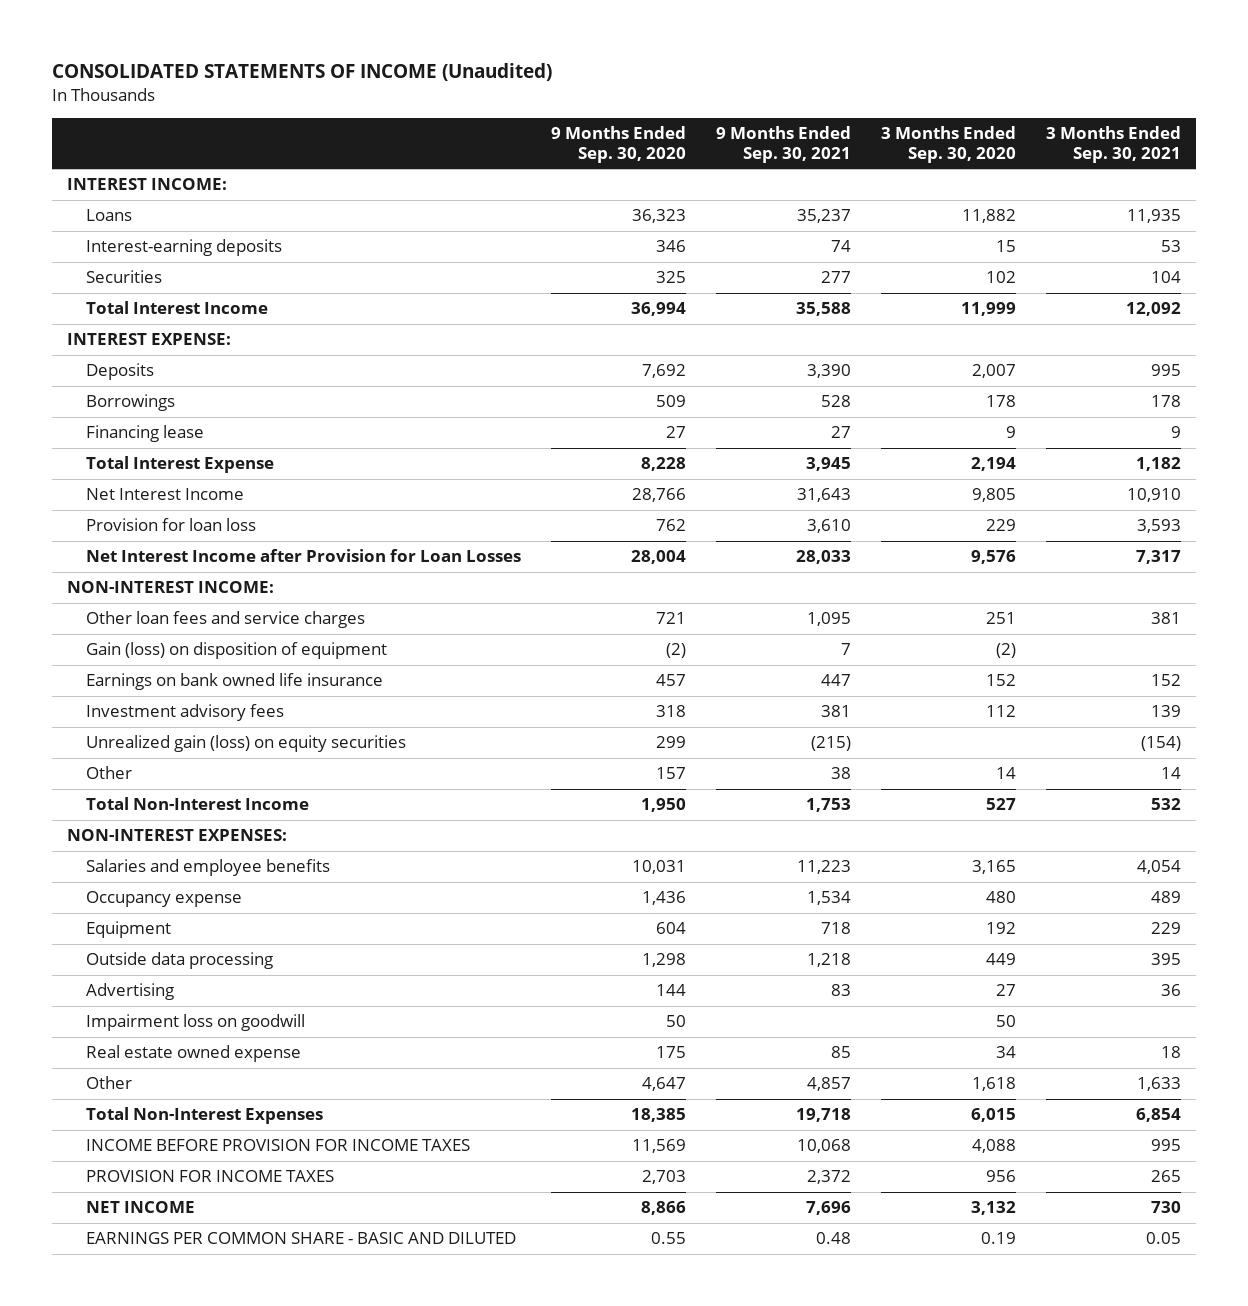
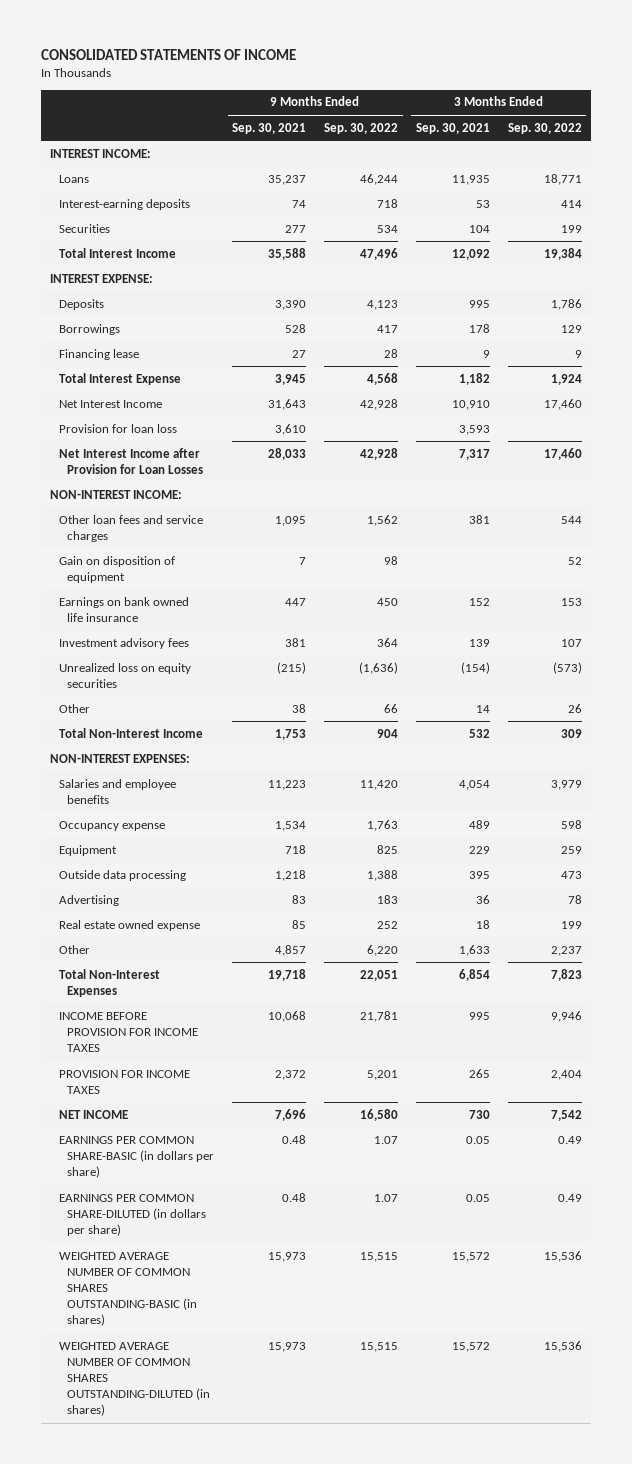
- CONSOLIDATED STATEMENTS OF INCOME (Unaudited)
+ CONSOLIDATED STATEMENTS OF INCOME
- | 9 Months Ended Sep. 30, 2020 | 9 Months Ended Sep. 30, 2021 | 3 Months Ended Sep. 30, 2020 | 3 Months Ended Sep. 30, 2021
+ | 9 Months Ended Sep. 30, 2021 | 9 Months Ended Sep. 30, 2022 | 3 Months Ended Sep. 30, 2021 | 3 Months Ended Sep. 30, 2022
- Gain (loss) on disposition of equipment | (2) | 7 | (2) |
+ Gain on disposition of equipment | 7 | 98 | | 52
- Unrealized gain (loss) on equity securities | 299 | (215) | | (154)
+ Unrealized loss on equity securities | (215) | (1,636) | (154) | (573)
- Impairment loss on goodwill | 50 | | 50 |
- EARNINGS PER COMMON SHARE - BASIC AND DILUTED | 0.55 | 0.48 | 0.19 | 0.05
+ EARNINGS PER COMMON SHARE-BASIC (in dollars per share) | 0.48 | 1.07 | 0.05 | 0.49
+ EARNINGS PER COMMON SHARE-DILUTED (in dollars per share) | 0.48 | 1.07 | 0.05 | 0.49
+ WEIGHTED AVERAGE NUMBER OF COMMON SHARES OUTSTANDING-BASIC (in shares) | 15,973 | 15,515 | 15,572 | 15,536
+ WEIGHTED AVERAGE NUMBER OF COMMON SHARES OUTSTANDING-DILUTED (in shares) | 15,973 | 15,515 | 15,572 | 15,536

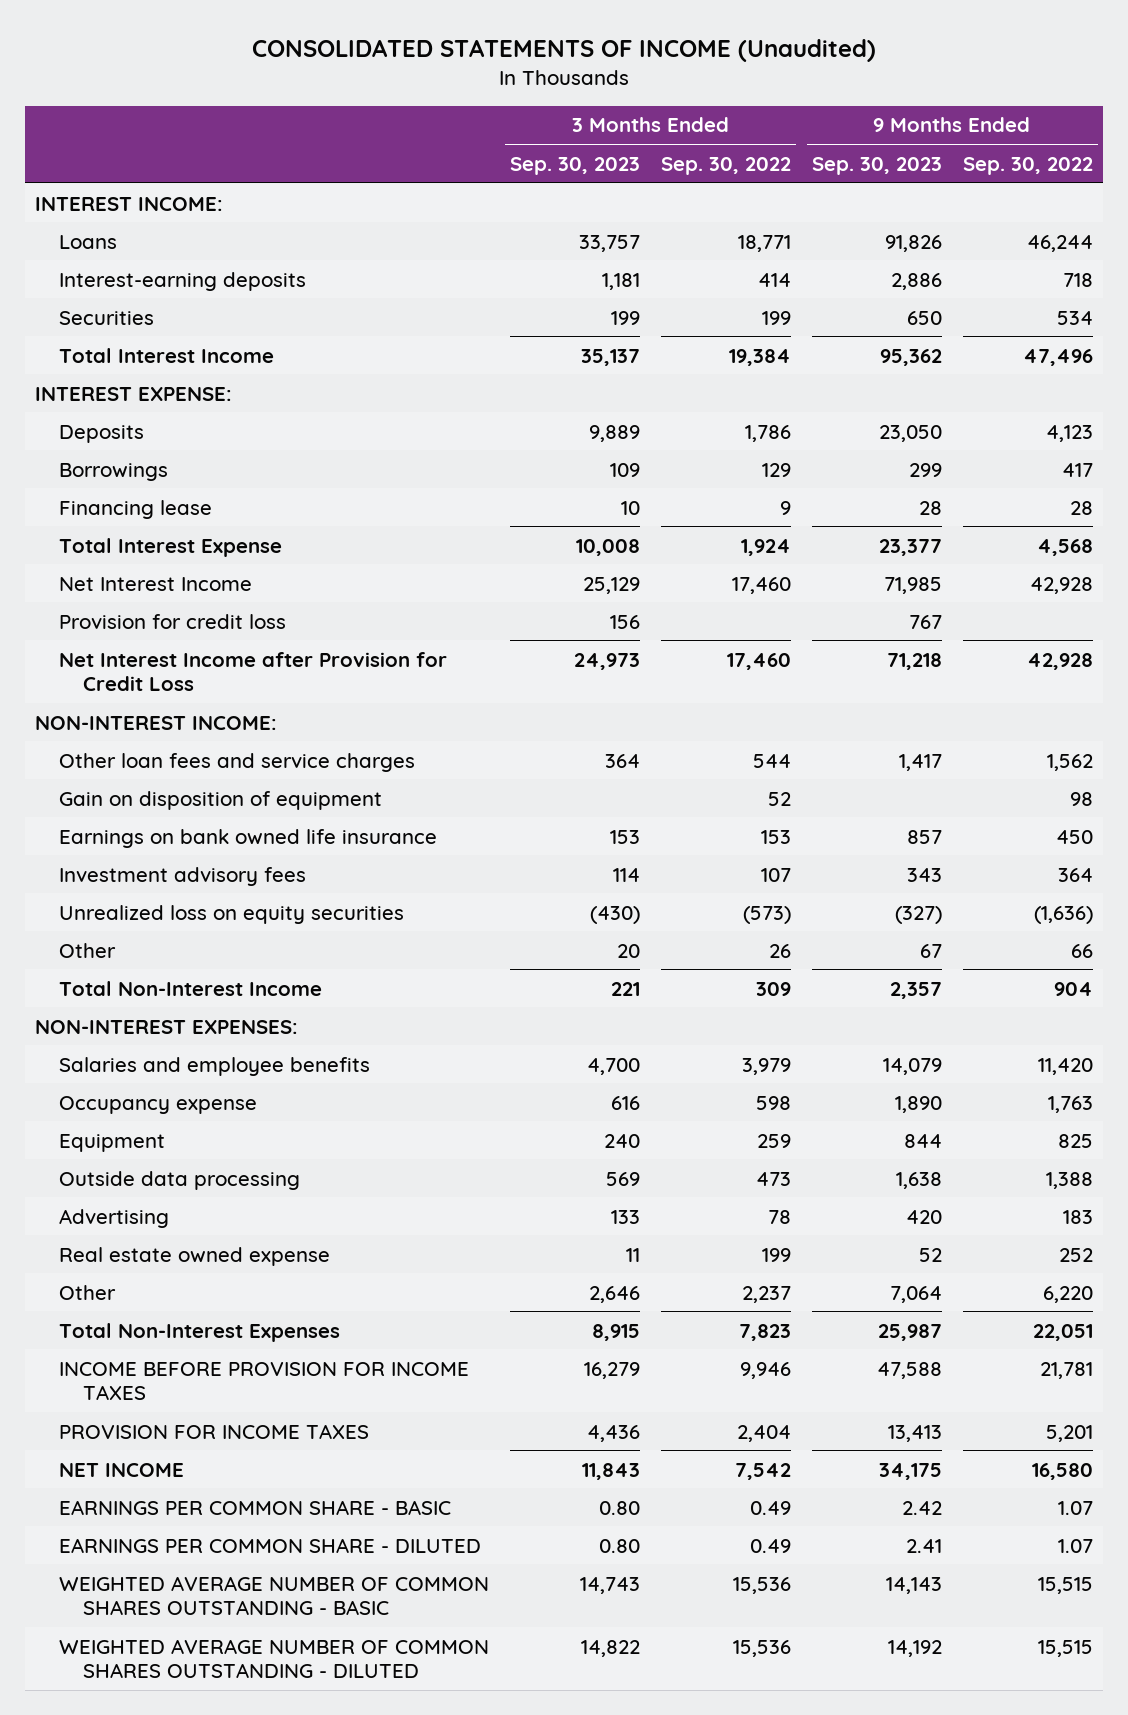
- CONSOLIDATED STATEMENTS OF INCOME
+ CONSOLIDATED STATEMENTS OF INCOME (Unaudited)
- | 9 Months Ended Sep. 30, 2021 | 9 Months Ended Sep. 30, 2022 | 3 Months Ended Sep. 30, 2021 | 3 Months Ended Sep. 30, 2022
+ | 3 Months Ended Sep. 30, 2023 | 3 Months Ended Sep. 30, 2022 | 9 Months Ended Sep. 30, 2023 | 9 Months Ended Sep. 30, 2022
- Provision for loan loss | 3,610 | | 3,593 |
- Net Interest Income after Provision for Loan Losses | 28,033 | 42,928 | 7,317 | 17,460
+ Provision for credit loss | 156 | | 767 |
+ Net Interest Income after Provision for Credit Loss | 24,973 | 17,460 | 71,218 | 42,928
- EARNINGS PER COMMON SHARE-BASIC (in dollars per share) | 0.48 | 1.07 | 0.05 | 0.49
- EARNINGS PER COMMON SHARE-DILUTED (in dollars per share) | 0.48 | 1.07 | 0.05 | 0.49
- WEIGHTED AVERAGE NUMBER OF COMMON SHARES OUTSTANDING-BASIC (in shares) | 15,973 | 15,515 | 15,572 | 15,536
- WEIGHTED AVERAGE NUMBER OF COMMON SHARES OUTSTANDING-DILUTED (in shares) | 15,973 | 15,515 | 15,572 | 15,536
+ EARNINGS PER COMMON SHARE - BASIC | 0.80 | 0.49 | 2.42 | 1.07
+ EARNINGS PER COMMON SHARE - DILUTED | 0.80 | 0.49 | 2.41 | 1.07
+ WEIGHTED AVERAGE NUMBER OF COMMON SHARES OUTSTANDING - BASIC | 14,743 | 15,536 | 14,143 | 15,515
+ WEIGHTED AVERAGE NUMBER OF COMMON SHARES OUTSTANDING - DILUTED | 14,822 | 15,536 | 14,192 | 15,515

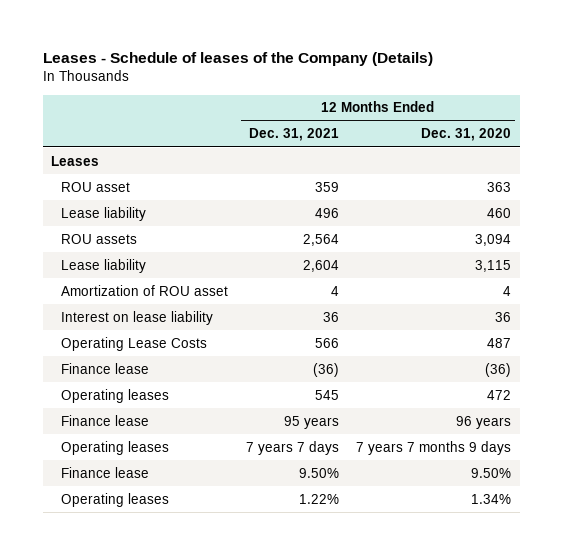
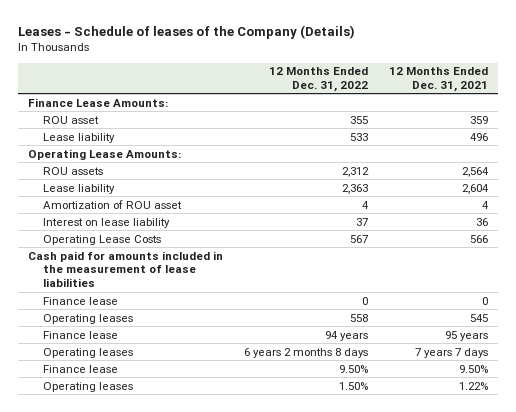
- | 12 Months Ended Dec. 31, 2021 | 12 Months Ended Dec. 31, 2020
+ | 12 Months Ended Dec. 31, 2022 | 12 Months Ended Dec. 31, 2021
- Leases
+ Finance Lease Amounts:
+ Operating Lease Amounts:
- Finance lease | (36) | (36)
+ Cash paid for amounts included in the measurement of lease liabilities
+ Finance lease | 0 | 0

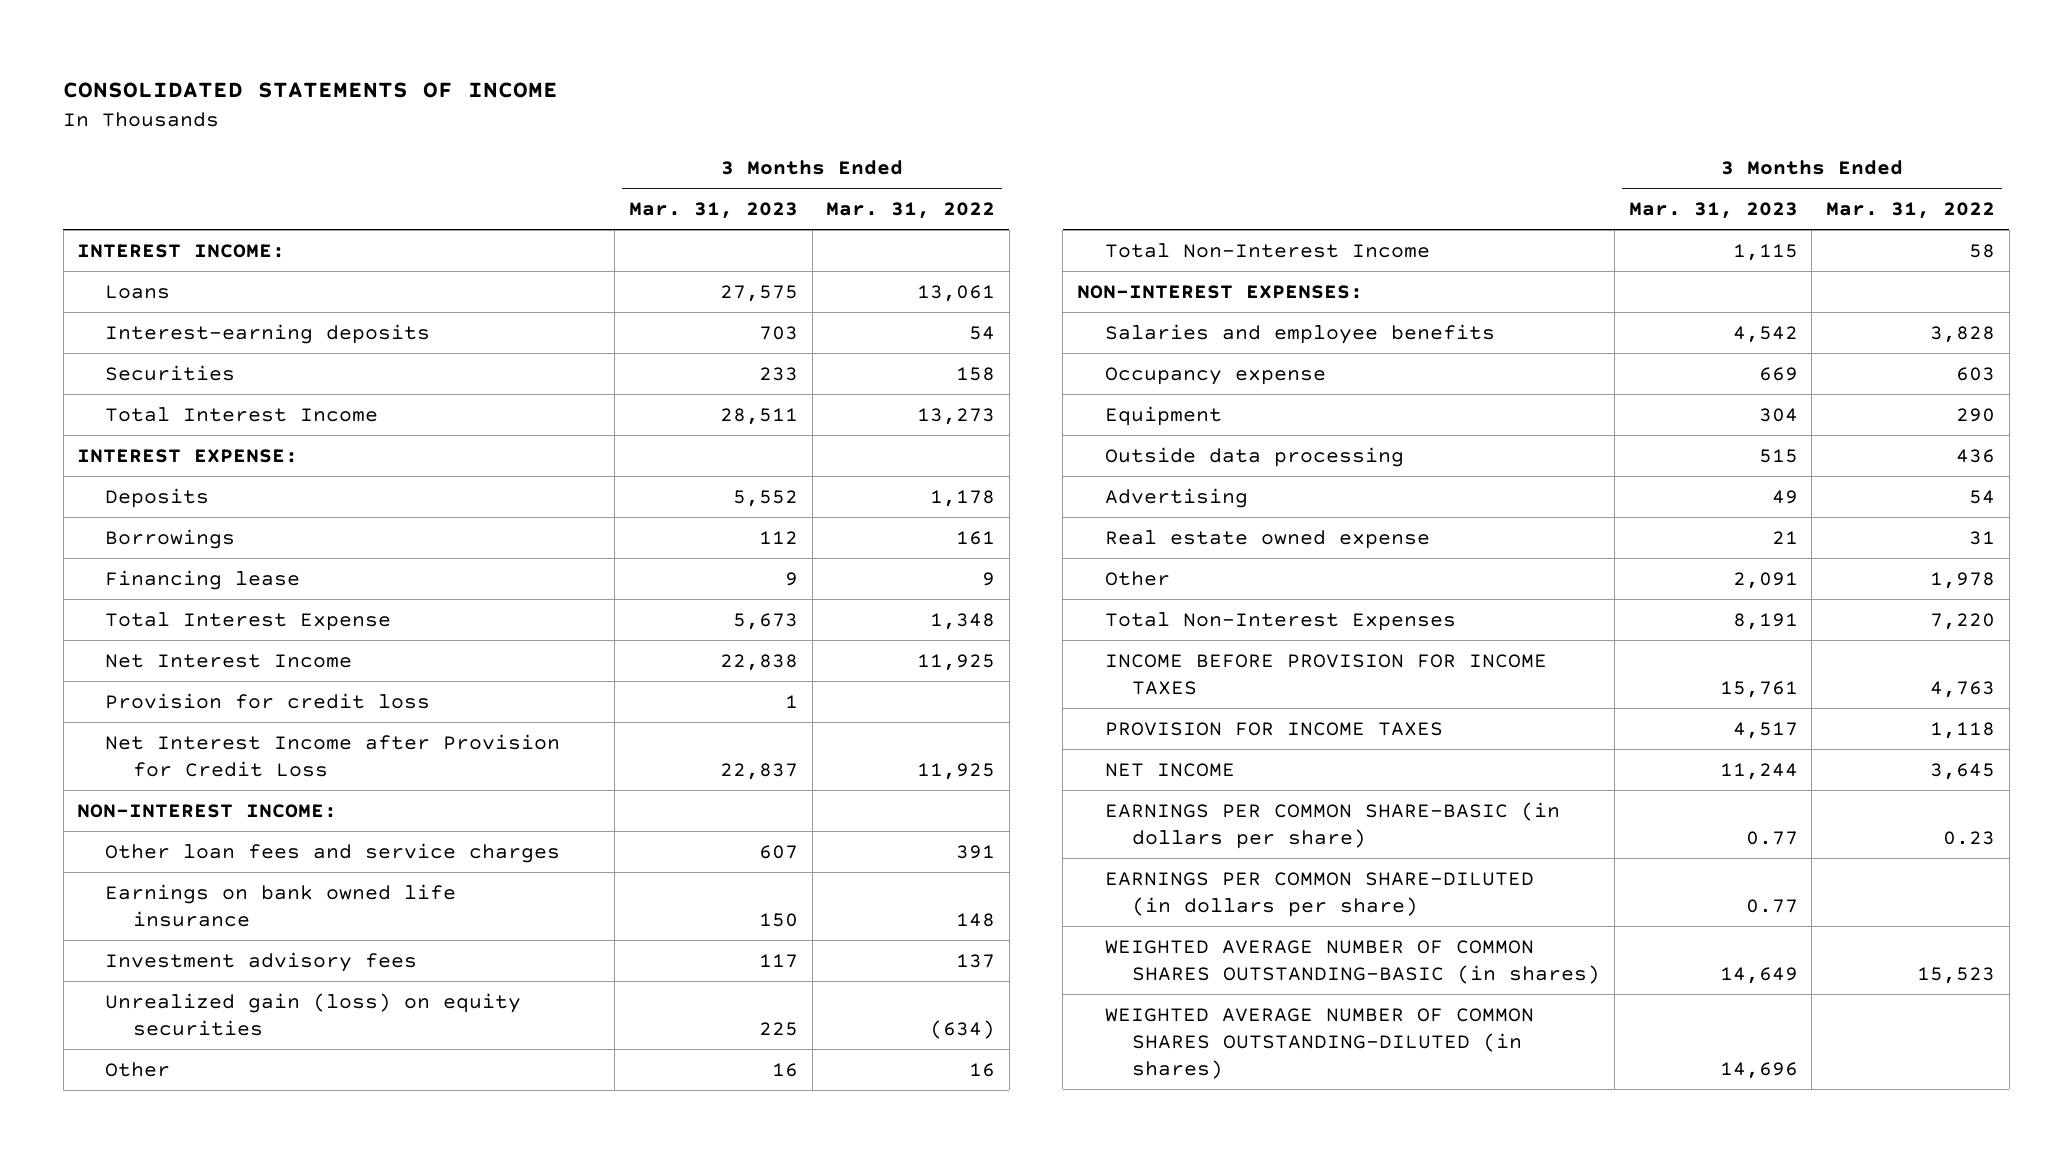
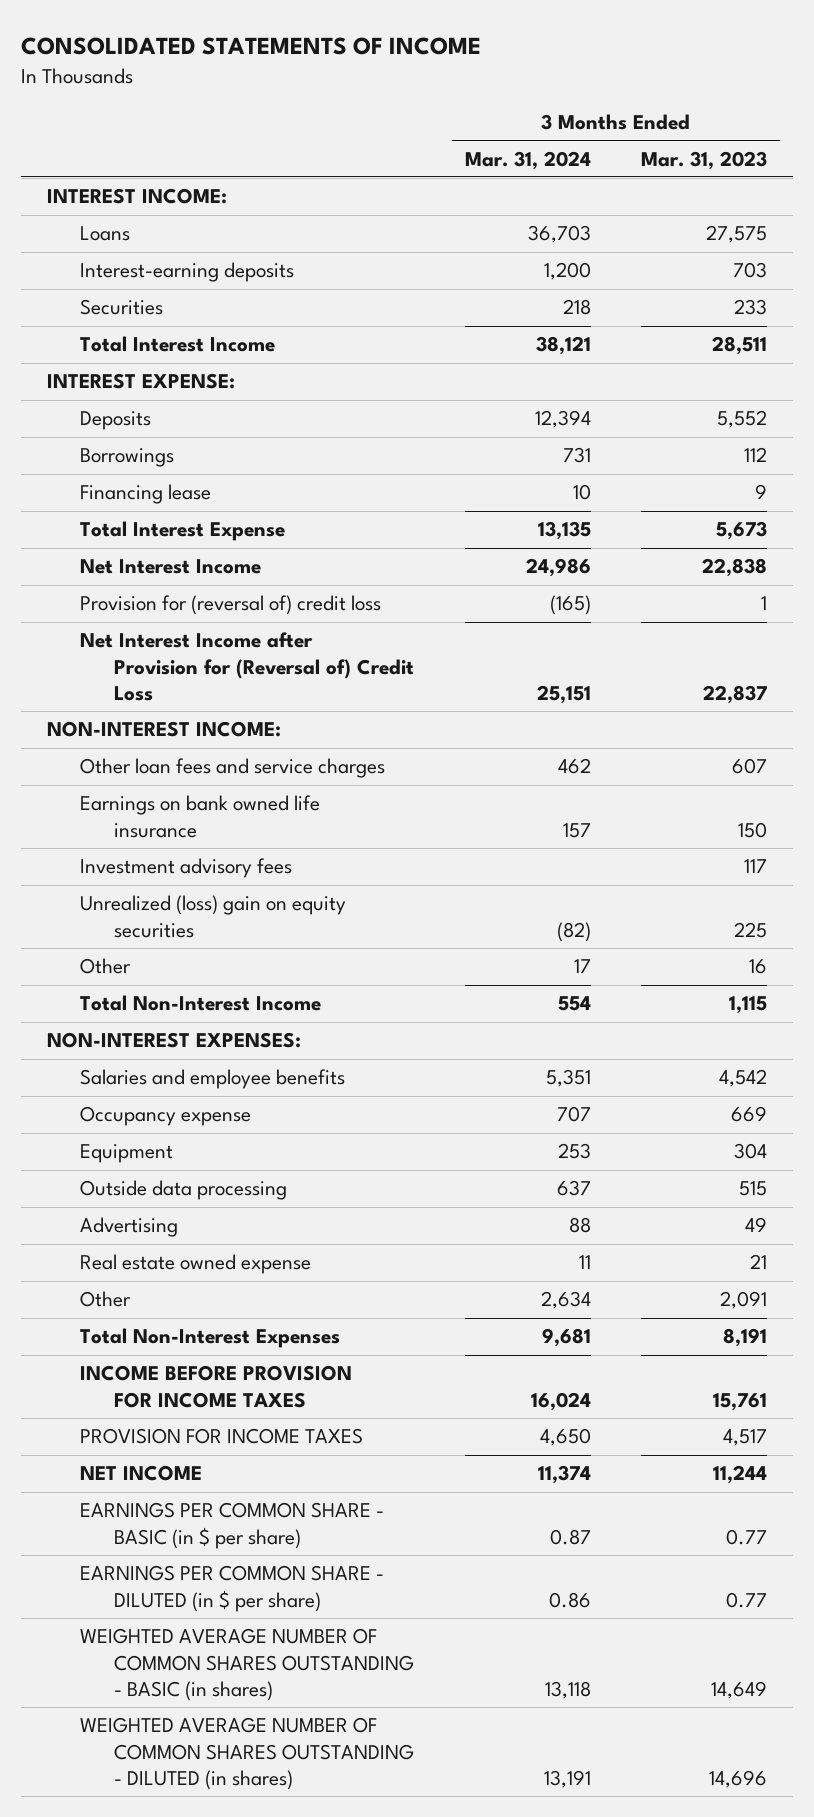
- | 3 Months Ended Mar. 31, 2023 | 3 Months Ended Mar. 31, 2022
+ | 3 Months Ended Mar. 31, 2024 | 3 Months Ended Mar. 31, 2023
- Provision for credit loss | 1 |
- Net Interest Income after Provision for Credit Loss | 22,837 | 11,925
+ Provision for (reversal of) credit loss | (165) | 1
+ Net Interest Income after Provision for (Reversal of) Credit Loss | 25,151 | 22,837
- Unrealized gain (loss) on equity securities | 225 | (634)
+ Unrealized (loss) gain on equity securities | (82) | 225
- EARNINGS PER COMMON SHARE-BASIC (in dollars per share) | 0.77 | 0.23
- EARNINGS PER COMMON SHARE-DILUTED (in dollars per share) | 0.77 |
- WEIGHTED AVERAGE NUMBER OF COMMON SHARES OUTSTANDING-BASIC (in shares) | 14,649 | 15,523
- WEIGHTED AVERAGE NUMBER OF COMMON SHARES OUTSTANDING-DILUTED (in shares) | 14,696 |
+ EARNINGS PER COMMON SHARE - BASIC (in $ per share) | 0.87 | 0.77
+ EARNINGS PER COMMON SHARE - DILUTED (in $ per share) | 0.86 | 0.77
+ WEIGHTED AVERAGE NUMBER OF COMMON SHARES OUTSTANDING - BASIC (in shares) | 13,118 | 14,649
+ WEIGHTED AVERAGE NUMBER OF COMMON SHARES OUTSTANDING - DILUTED (in shares) | 13,191 | 14,696

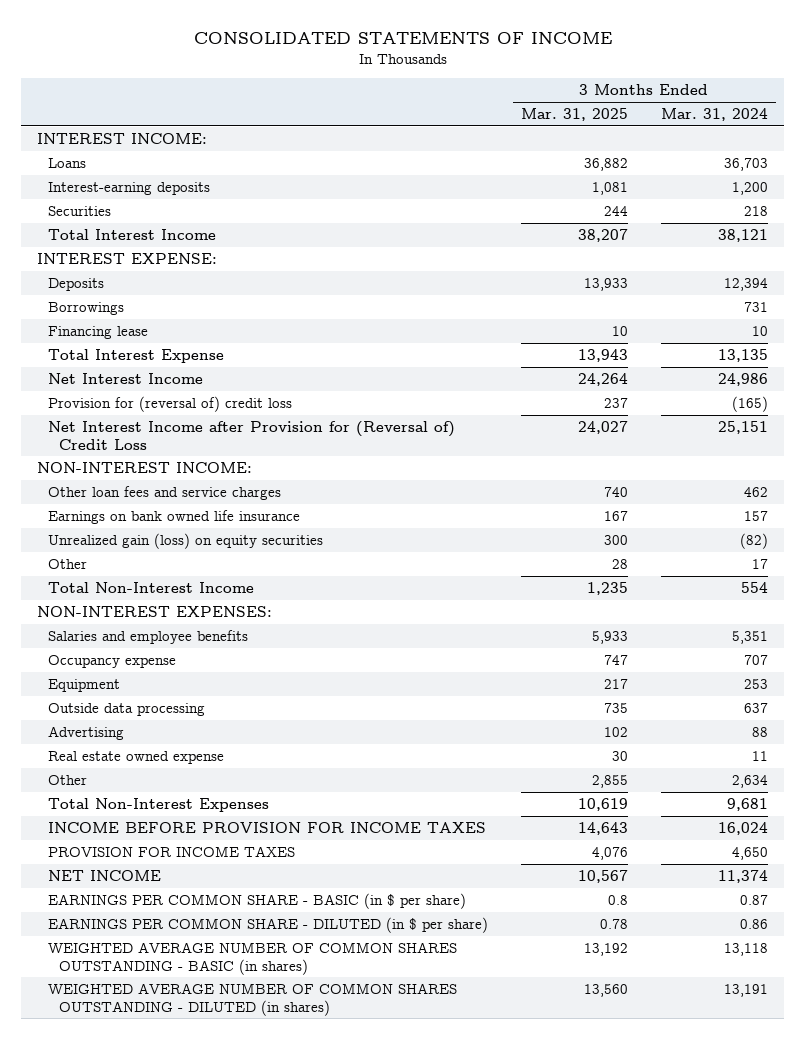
- | 3 Months Ended Mar. 31, 2024 | 3 Months Ended Mar. 31, 2023
+ | 3 Months Ended Mar. 31, 2025 | 3 Months Ended Mar. 31, 2024
- Investment advisory fees | | 117
- Unrealized (loss) gain on equity securities | (82) | 225
+ Unrealized gain (loss) on equity securities | 300 | (82)

